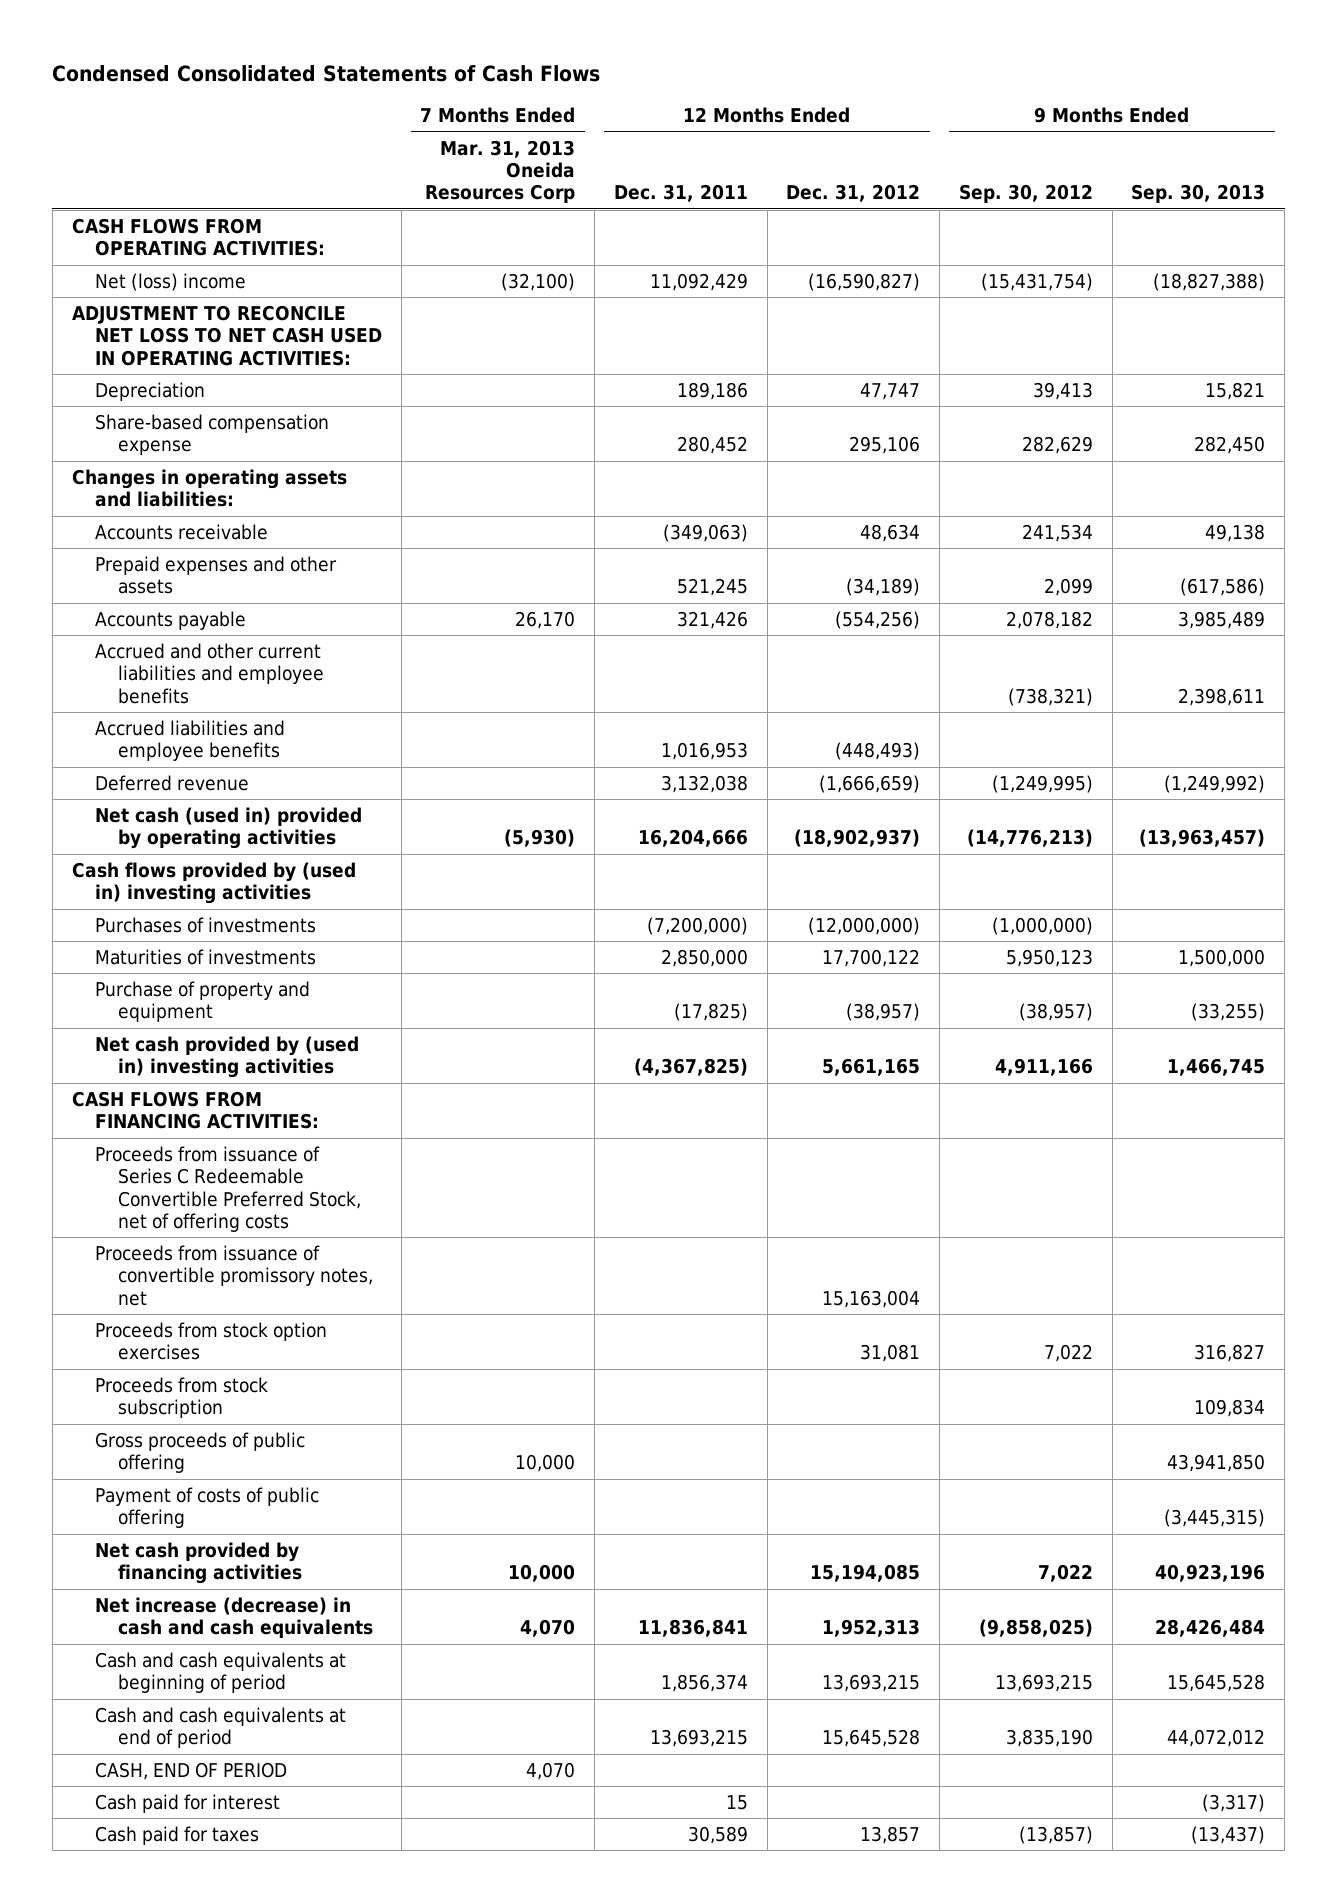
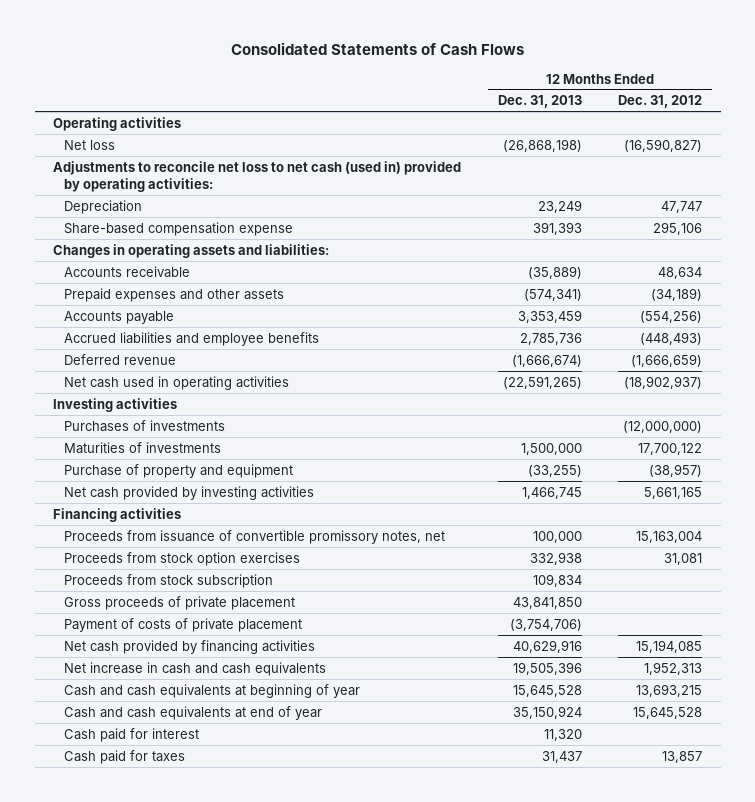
- Condensed Consolidated Statements of Cash Flows
+ Consolidated Statements of Cash Flows
- | 7 Months Ended Mar. 31, 2013 Oneida Resources Corp | 12 Months Ended Dec. 31, 2011 | 12 Months Ended Dec. 31, 2012 | 9 Months Ended Sep. 30, 2012 | 9 Months Ended Sep. 30, 2013
+ | 12 Months Ended Dec. 31, 2013 | 12 Months Ended Dec. 31, 2012
- CASH FLOWS FROM OPERATING ACTIVITIES:
- Net (loss) income | (32,100) | 11,092,429 | (16,590,827) | (15,431,754) | (18,827,388)
- ADJUSTMENT TO RECONCILE NET LOSS TO NET CASH USED IN OPERATING ACTIVITIES:
+ Operating activities
+ Net loss | (26,868,198) | (16,590,827)
+ Adjustments to reconcile net loss to net cash (used in) provided by operating activities:
- Accrued and other current liabilities and employee benefits | | | | (738,321) | 2,398,611
- Net cash (used in) provided by operating activities | (5,930) | 16,204,666 | (18,902,937) | (14,776,213) | (13,963,457)
- Cash flows provided by (used in) investing activities
+ Net cash used in operating activities | (22,591,265) | (18,902,937)
+ Investing activities
- Net cash provided by (used in) investing activities | | (4,367,825) | 5,661,165 | 4,911,166 | 1,466,745
- CASH FLOWS FROM FINANCING ACTIVITIES:
- Proceeds from issuance of Series C Redeemable Convertible Preferred Stock, net of offering costs
+ Net cash provided by investing activities | 1,466,745 | 5,661,165
+ Financing activities
- Gross proceeds of public offering | 10,000 | | | | 43,941,850
- Payment of costs of public offering | | | | | (3,445,315)
+ Gross proceeds of private placement | 43,841,850 |
+ Payment of costs of private placement | (3,754,706) |
- Net increase (decrease) in cash and cash equivalents | 4,070 | 11,836,841 | 1,952,313 | (9,858,025) | 28,426,484
- Cash and cash equivalents at beginning of period | | 1,856,374 | 13,693,215 | 13,693,215 | 15,645,528
- Cash and cash equivalents at end of period | | 13,693,215 | 15,645,528 | 3,835,190 | 44,072,012
- CASH, END OF PERIOD | 4,070 | | | |
+ Net increase in cash and cash equivalents | 19,505,396 | 1,952,313
+ Cash and cash equivalents at beginning of year | 15,645,528 | 13,693,215
+ Cash and cash equivalents at end of year | 35,150,924 | 15,645,528

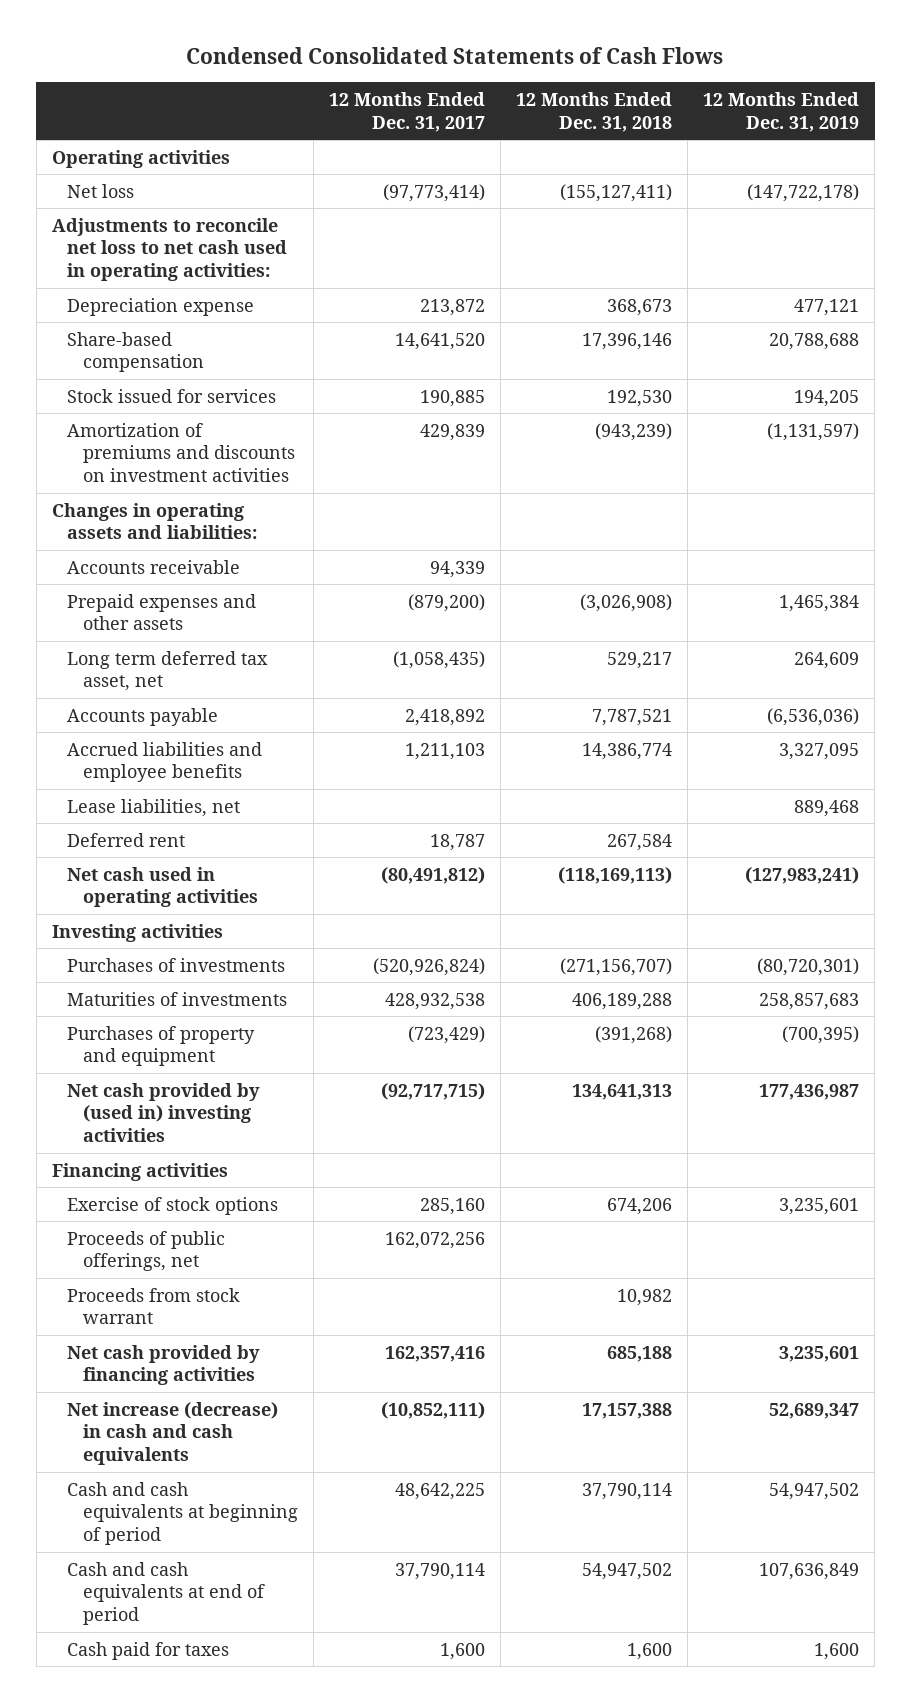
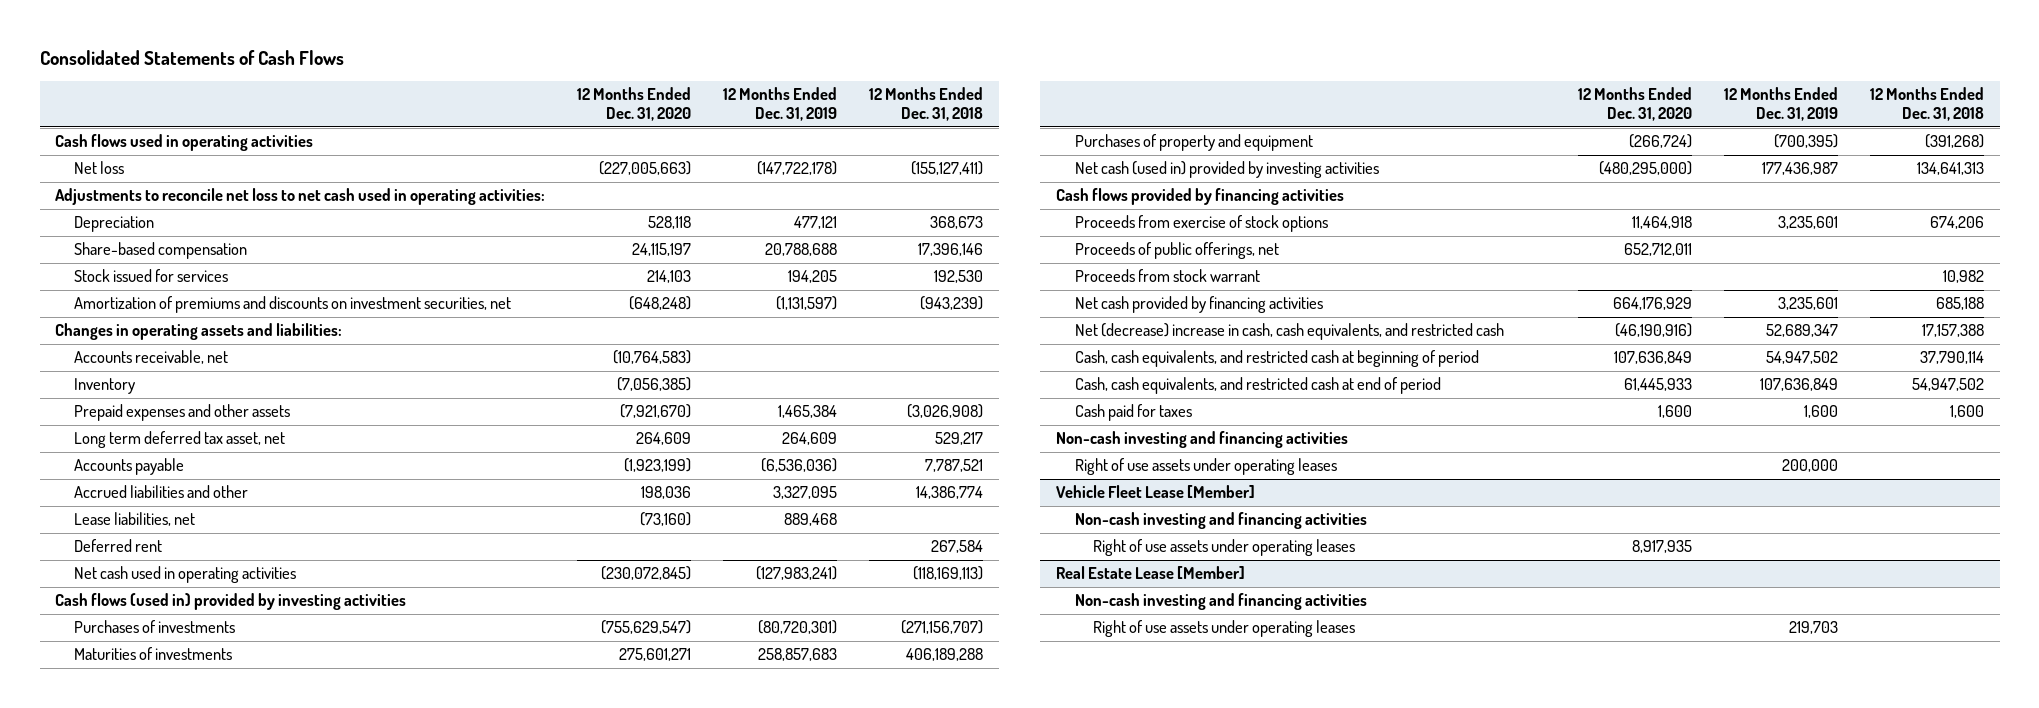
- Condensed Consolidated Statements of Cash Flows
+ Consolidated Statements of Cash Flows
- | 12 Months Ended Dec. 31, 2017 | 12 Months Ended Dec. 31, 2018 | 12 Months Ended Dec. 31, 2019
+ | 12 Months Ended Dec. 31, 2020 | 12 Months Ended Dec. 31, 2019 | 12 Months Ended Dec. 31, 2018
- Operating activities
+ Cash flows used in operating activities
- Depreciation expense | 213,872 | 368,673 | 477,121
+ Depreciation | 528,118 | 477,121 | 368,673
- Amortization of premiums and discounts on investment activities | 429,839 | (943,239) | (1,131,597)
+ Amortization of premiums and discounts on investment securities, net | (648,248) | (1,131,597) | (943,239)
- Accounts receivable | 94,339 | |
+ Accounts receivable, net | (10,764,583) | |
+ Inventory | (7,056,385) | |
- Accrued liabilities and employee benefits | 1,211,103 | 14,386,774 | 3,327,095
+ Accrued liabilities and other | 198,036 | 3,327,095 | 14,386,774
- Investing activities
+ Cash flows (used in) provided by investing activities
- Net cash provided by (used in) investing activities | (92,717,715) | 134,641,313 | 177,436,987
- Financing activities
- Exercise of stock options | 285,160 | 674,206 | 3,235,601
+ Net cash (used in) provided by investing activities | (480,295,000) | 177,436,987 | 134,641,313
+ Cash flows provided by financing activities
+ Proceeds from exercise of stock options | 11,464,918 | 3,235,601 | 674,206
- Net increase (decrease) in cash and cash equivalents | (10,852,111) | 17,157,388 | 52,689,347
- Cash and cash equivalents at beginning of period | 48,642,225 | 37,790,114 | 54,947,502
- Cash and cash equivalents at end of period | 37,790,114 | 54,947,502 | 107,636,849
+ Net (decrease) increase in cash, cash equivalents, and restricted cash | (46,190,916) | 52,689,347 | 17,157,388
+ Cash, cash equivalents, and restricted cash at beginning of period | 107,636,849 | 54,947,502 | 37,790,114
+ Cash, cash equivalents, and restricted cash at end of period | 61,445,933 | 107,636,849 | 54,947,502
+ Non-cash investing and financing activities
+ Right of use assets under operating leases | | 200,000 |
+ Vehicle Fleet Lease [Member]
+ Non-cash investing and financing activities
+ Right of use assets under operating leases | 8,917,935 | |
+ Real Estate Lease [Member]
+ Non-cash investing and financing activities
+ Right of use assets under operating leases | | 219,703 |

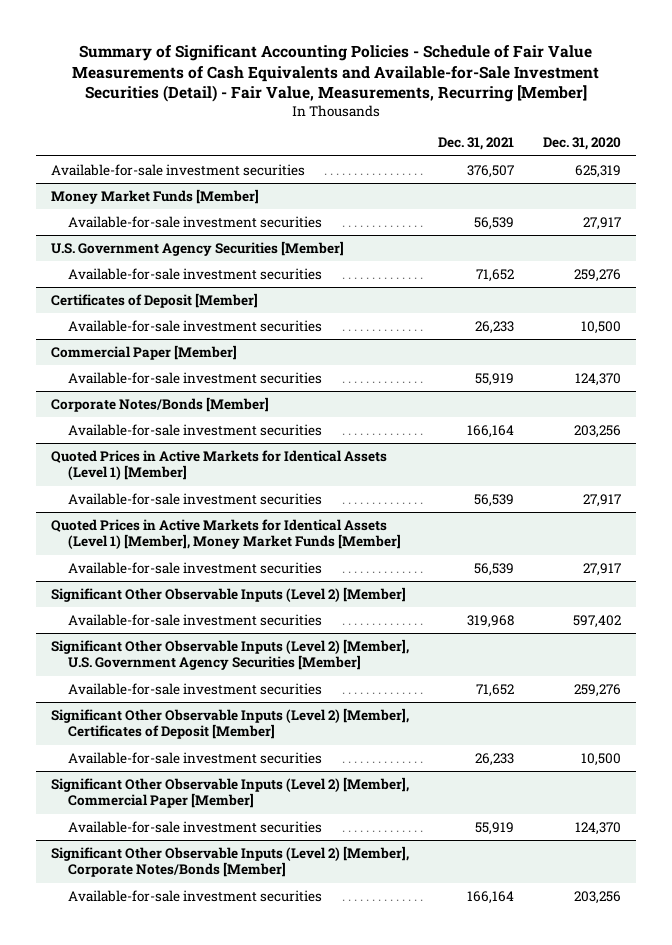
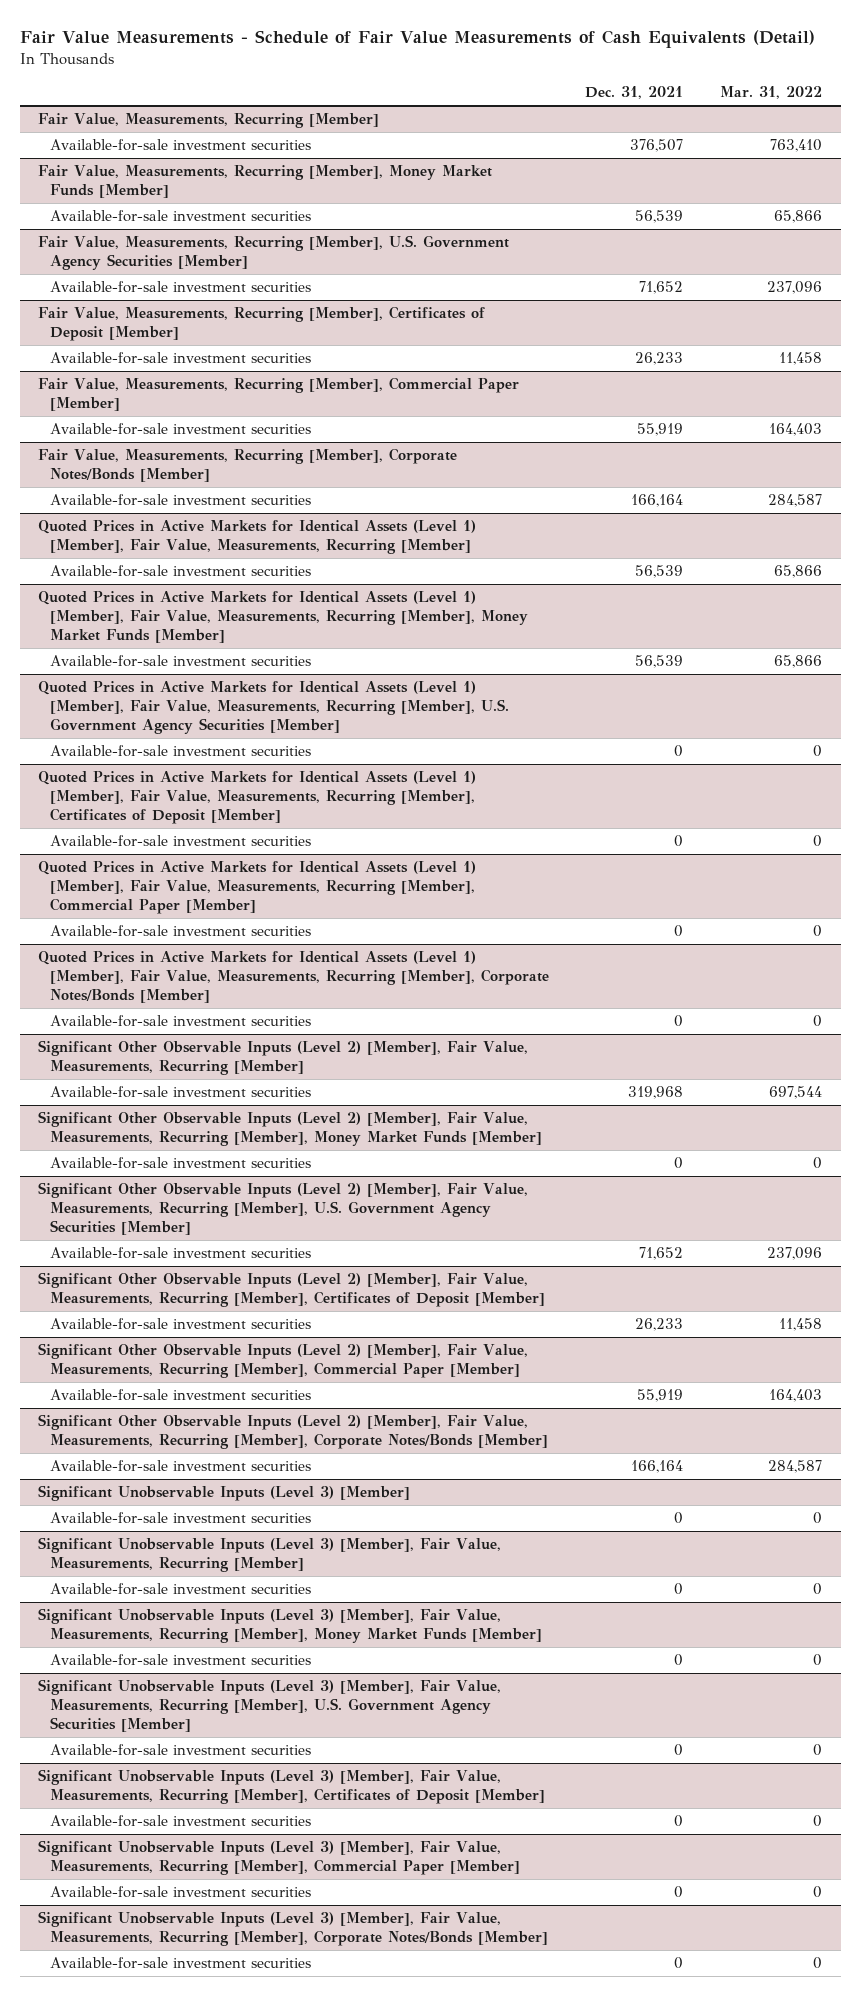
- Summary of Significant Accounting Policies - Schedule of Fair Value Measurements of Cash Equivalents and Available-for-Sale Investment Securities (Detail) - Fair Value, Measurements, Recurring [Member]
+ Fair Value Measurements - Schedule of Fair Value Measurements of Cash Equivalents (Detail)
- | Dec. 31, 2021 | Dec. 31, 2020
+ | Dec. 31, 2021 | Mar. 31, 2022
+ Fair Value, Measurements, Recurring [Member]
- Money Market Funds [Member]
+ Fair Value, Measurements, Recurring [Member], Money Market Funds [Member]
- U.S. Government Agency Securities [Member]
+ Fair Value, Measurements, Recurring [Member], U.S. Government Agency Securities [Member]
- Certificates of Deposit [Member]
+ Fair Value, Measurements, Recurring [Member], Certificates of Deposit [Member]
- Commercial Paper [Member]
+ Fair Value, Measurements, Recurring [Member], Commercial Paper [Member]
- Corporate Notes/Bonds [Member]
+ Fair Value, Measurements, Recurring [Member], Corporate Notes/Bonds [Member]
- Quoted Prices in Active Markets for Identical Assets (Level 1) [Member]
+ Quoted Prices in Active Markets for Identical Assets (Level 1) [Member], Fair Value, Measurements, Recurring [Member]
- Quoted Prices in Active Markets for Identical Assets (Level 1) [Member], Money Market Funds [Member]
+ Quoted Prices in Active Markets for Identical Assets (Level 1) [Member], Fair Value, Measurements, Recurring [Member], Money Market Funds [Member]
- Significant Other Observable Inputs (Level 2) [Member]
+ Quoted Prices in Active Markets for Identical Assets (Level 1) [Member], Fair Value, Measurements, Recurring [Member], U.S. Government Agency Securities [Member]
+ Available-for-sale investment securities | 0 | 0
+ Quoted Prices in Active Markets for Identical Assets (Level 1) [Member], Fair Value, Measurements, Recurring [Member], Certificates of Deposit [Member]
+ Available-for-sale investment securities | 0 | 0
+ Quoted Prices in Active Markets for Identical Assets (Level 1) [Member], Fair Value, Measurements, Recurring [Member], Commercial Paper [Member]
+ Available-for-sale investment securities | 0 | 0
+ Quoted Prices in Active Markets for Identical Assets (Level 1) [Member], Fair Value, Measurements, Recurring [Member], Corporate Notes/Bonds [Member]
+ Available-for-sale investment securities | 0 | 0
+ Significant Other Observable Inputs (Level 2) [Member], Fair Value, Measurements, Recurring [Member]
- Significant Other Observable Inputs (Level 2) [Member], U.S. Government Agency Securities [Member]
+ Significant Other Observable Inputs (Level 2) [Member], Fair Value, Measurements, Recurring [Member], Money Market Funds [Member]
+ Available-for-sale investment securities | 0 | 0
+ Significant Other Observable Inputs (Level 2) [Member], Fair Value, Measurements, Recurring [Member], U.S. Government Agency Securities [Member]
- Significant Other Observable Inputs (Level 2) [Member], Certificates of Deposit [Member]
+ Significant Other Observable Inputs (Level 2) [Member], Fair Value, Measurements, Recurring [Member], Certificates of Deposit [Member]
- Significant Other Observable Inputs (Level 2) [Member], Commercial Paper [Member]
+ Significant Other Observable Inputs (Level 2) [Member], Fair Value, Measurements, Recurring [Member], Commercial Paper [Member]
- Significant Other Observable Inputs (Level 2) [Member], Corporate Notes/Bonds [Member]
+ Significant Other Observable Inputs (Level 2) [Member], Fair Value, Measurements, Recurring [Member], Corporate Notes/Bonds [Member]
+ Significant Unobservable Inputs (Level 3) [Member]
+ Available-for-sale investment securities | 0 | 0
+ Significant Unobservable Inputs (Level 3) [Member], Fair Value, Measurements, Recurring [Member]
+ Available-for-sale investment securities | 0 | 0
+ Significant Unobservable Inputs (Level 3) [Member], Fair Value, Measurements, Recurring [Member], Money Market Funds [Member]
+ Available-for-sale investment securities | 0 | 0
+ Significant Unobservable Inputs (Level 3) [Member], Fair Value, Measurements, Recurring [Member], U.S. Government Agency Securities [Member]
+ Available-for-sale investment securities | 0 | 0
+ Significant Unobservable Inputs (Level 3) [Member], Fair Value, Measurements, Recurring [Member], Certificates of Deposit [Member]
+ Available-for-sale investment securities | 0 | 0
+ Significant Unobservable Inputs (Level 3) [Member], Fair Value, Measurements, Recurring [Member], Commercial Paper [Member]
+ Available-for-sale investment securities | 0 | 0
+ Significant Unobservable Inputs (Level 3) [Member], Fair Value, Measurements, Recurring [Member], Corporate Notes/Bonds [Member]
+ Available-for-sale investment securities | 0 | 0

